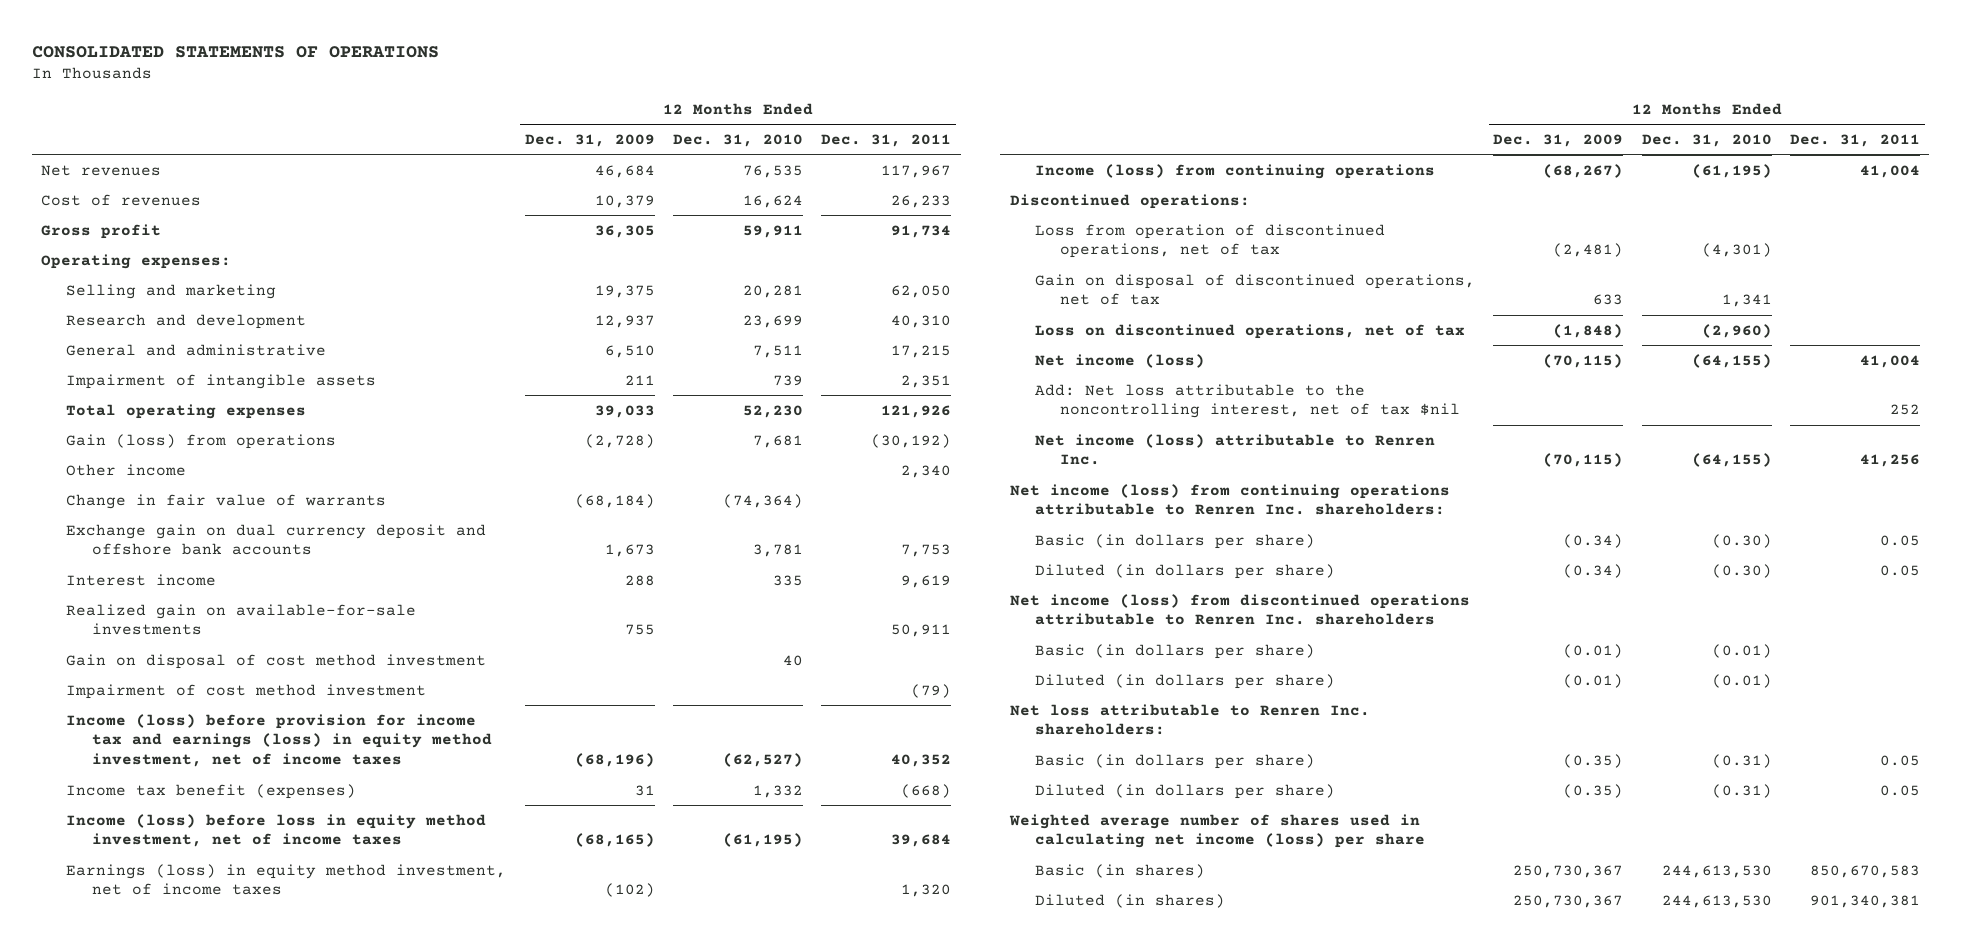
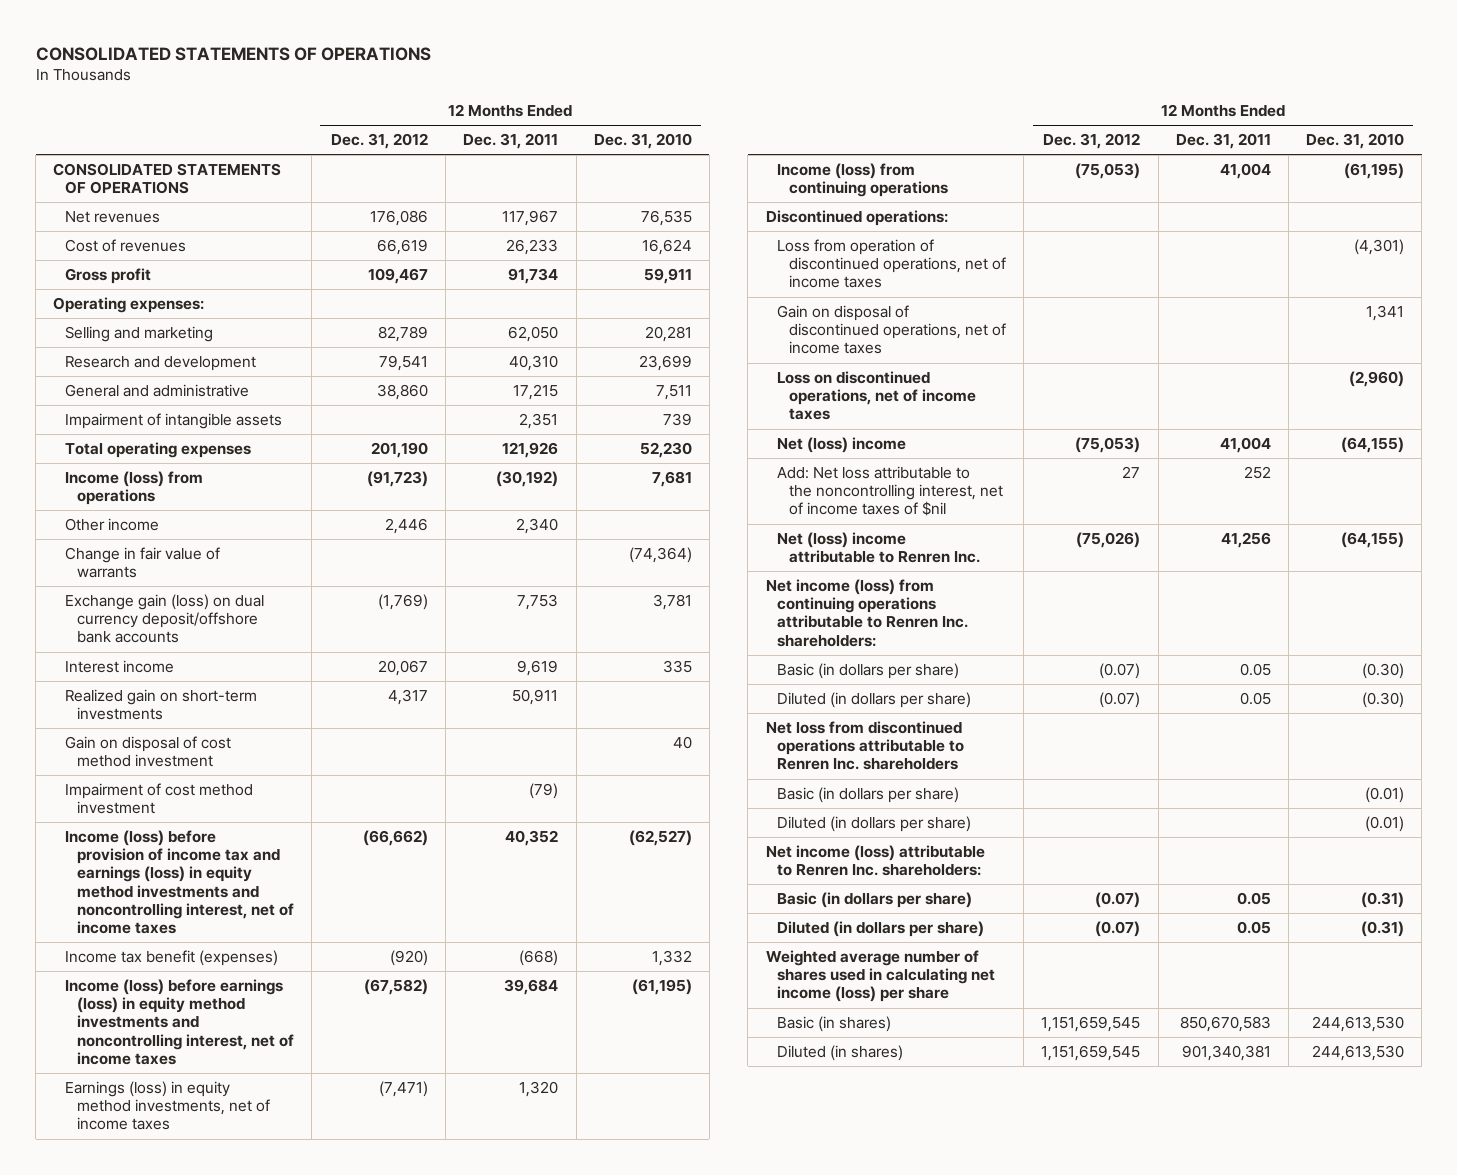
- | 12 Months Ended Dec. 31, 2009 | 12 Months Ended Dec. 31, 2010 | 12 Months Ended Dec. 31, 2011
+ | 12 Months Ended Dec. 31, 2012 | 12 Months Ended Dec. 31, 2011 | 12 Months Ended Dec. 31, 2010
+ CONSOLIDATED STATEMENTS OF OPERATIONS
- Gain (loss) from operations | (2,728) | 7,681 | (30,192)
+ Income (loss) from operations | (91,723) | (30,192) | 7,681
- Exchange gain on dual currency deposit and offshore bank accounts | 1,673 | 3,781 | 7,753
+ Exchange gain (loss) on dual currency deposit/offshore bank accounts | (1,769) | 7,753 | 3,781
- Realized gain on available-for-sale investments | 755 | | 50,911
+ Realized gain on short-term investments | 4,317 | 50,911 |
- Income (loss) before provision for income tax and earnings (loss) in equity method investment, net of income taxes | (68,196) | (62,527) | 40,352
+ Income (loss) before provision of income tax and earnings (loss) in equity method investments and noncontrolling interest, net of income taxes | (66,662) | 40,352 | (62,527)
- Income (loss) before loss in equity method investment, net of income taxes | (68,165) | (61,195) | 39,684
- Earnings (loss) in equity method investment, net of income taxes | (102) | | 1,320
+ Income (loss) before earnings (loss) in equity method investments and noncontrolling interest, net of income taxes | (67,582) | 39,684 | (61,195)
+ Earnings (loss) in equity method investments, net of income taxes | (7,471) | 1,320 |
- Loss from operation of discontinued operations, net of tax | (2,481) | (4,301) |
- Gain on disposal of discontinued operations, net of tax | 633 | 1,341 |
- Loss on discontinued operations, net of tax | (1,848) | (2,960) |
- Net income (loss) | (70,115) | (64,155) | 41,004
- Add: Net loss attributable to the noncontrolling interest, net of tax $nil | | | 252
- Net income (loss) attributable to Renren Inc. | (70,115) | (64,155) | 41,256
+ Loss from operation of discontinued operations, net of income taxes | | | (4,301)
+ Gain on disposal of discontinued operations, net of income taxes | | | 1,341
+ Loss on discontinued operations, net of income taxes | | | (2,960)
+ Net (loss) income | (75,053) | 41,004 | (64,155)
+ Add: Net loss attributable to the noncontrolling interest, net of income taxes of $nil | 27 | 252 |
+ Net (loss) income attributable to Renren Inc. | (75,026) | 41,256 | (64,155)
- Net income (loss) from discontinued operations attributable to Renren Inc. shareholders
+ Net loss from discontinued operations attributable to Renren Inc. shareholders
- Net loss attributable to Renren Inc. shareholders:
+ Net income (loss) attributable to Renren Inc. shareholders:

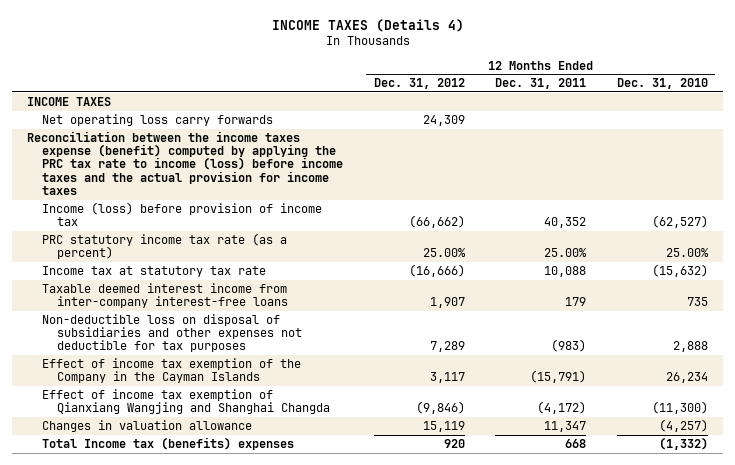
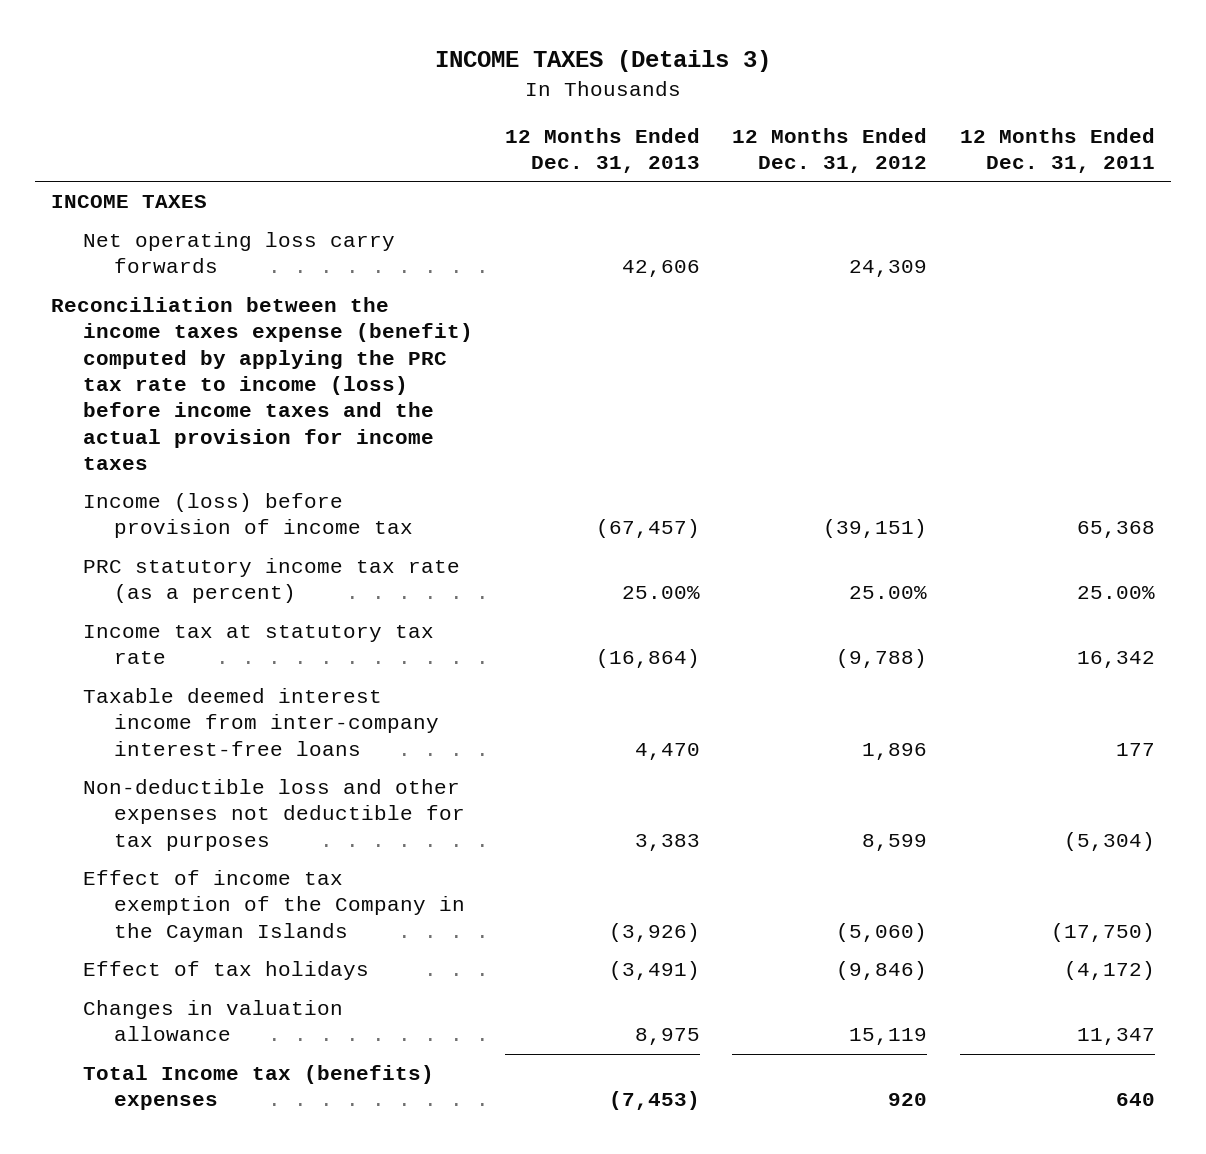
- INCOME TAXES (Details 4)
+ INCOME TAXES (Details 3)
- | 12 Months Ended Dec. 31, 2012 | 12 Months Ended Dec. 31, 2011 | 12 Months Ended Dec. 31, 2010
+ | 12 Months Ended Dec. 31, 2013 | 12 Months Ended Dec. 31, 2012 | 12 Months Ended Dec. 31, 2011
- Income (loss) before provision of income tax | (66,662) | 40,352 | (62,527)
+ Income (loss) before provision of income tax | (67,457) | (39,151) | 65,368
- Income tax at statutory tax rate | (16,666) | 10,088 | (15,632)
- Taxable deemed interest income from inter-company interest-free loans | 1,907 | 179 | 735
- Non-deductible loss on disposal of subsidiaries and other expenses not deductible for tax purposes | 7,289 | (983) | 2,888
- Effect of income tax exemption of the Company in the Cayman Islands | 3,117 | (15,791) | 26,234
- Effect of income tax exemption of Qianxiang Wangjing and Shanghai Changda | (9,846) | (4,172) | (11,300)
+ Income tax at statutory tax rate | (16,864) | (9,788) | 16,342
+ Taxable deemed interest income from inter-company interest-free loans | 4,470 | 1,896 | 177
+ Non-deductible loss and other expenses not deductible for tax purposes | 3,383 | 8,599 | (5,304)
+ Effect of income tax exemption of the Company in the Cayman Islands | (3,926) | (5,060) | (17,750)
+ Effect of tax holidays | (3,491) | (9,846) | (4,172)
- Total Income tax (benefits) expenses | 920 | 668 | (1,332)
+ Total Income tax (benefits) expenses | (7,453) | 920 | 640

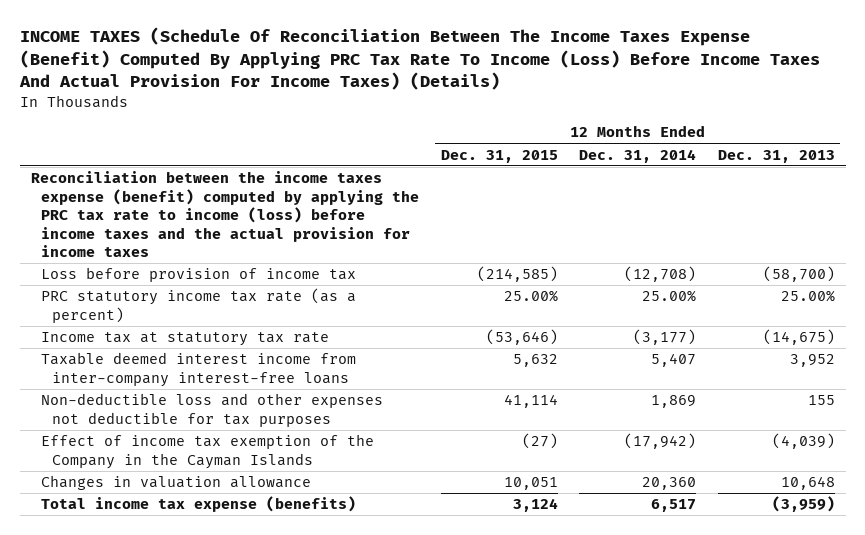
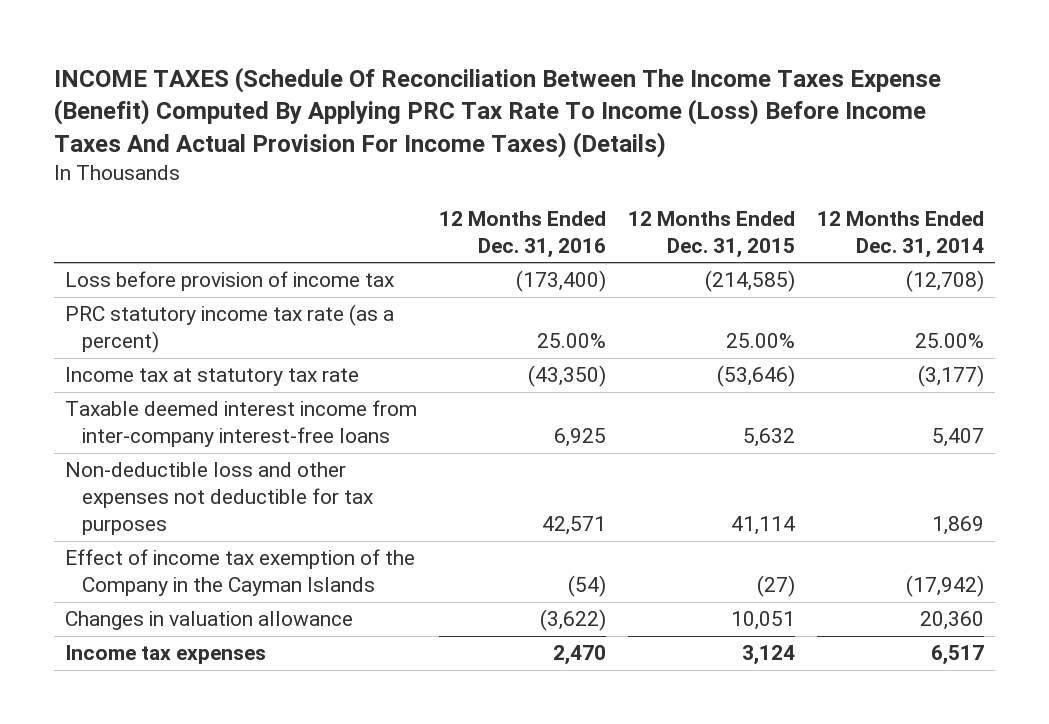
- | 12 Months Ended Dec. 31, 2015 | 12 Months Ended Dec. 31, 2014 | 12 Months Ended Dec. 31, 2013
+ | 12 Months Ended Dec. 31, 2016 | 12 Months Ended Dec. 31, 2015 | 12 Months Ended Dec. 31, 2014
- Reconciliation between the income taxes expense (benefit) computed by applying the PRC tax rate to income (loss) before income taxes and the actual provision for income taxes
- Total income tax expense (benefits) | 3,124 | 6,517 | (3,959)
+ Income tax expenses | 2,470 | 3,124 | 6,517

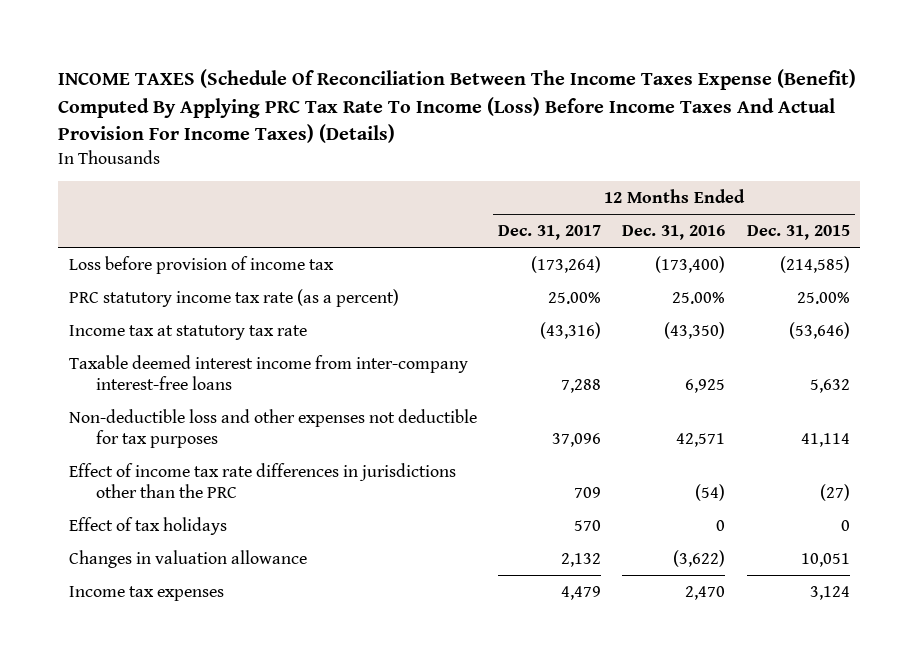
- | 12 Months Ended Dec. 31, 2016 | 12 Months Ended Dec. 31, 2015 | 12 Months Ended Dec. 31, 2014
+ | 12 Months Ended Dec. 31, 2017 | 12 Months Ended Dec. 31, 2016 | 12 Months Ended Dec. 31, 2015
- Effect of income tax exemption of the Company in the Cayman Islands | (54) | (27) | (17,942)
+ Effect of income tax rate differences in jurisdictions other than the PRC | 709 | (54) | (27)
+ Effect of tax holidays | 570 | 0 | 0

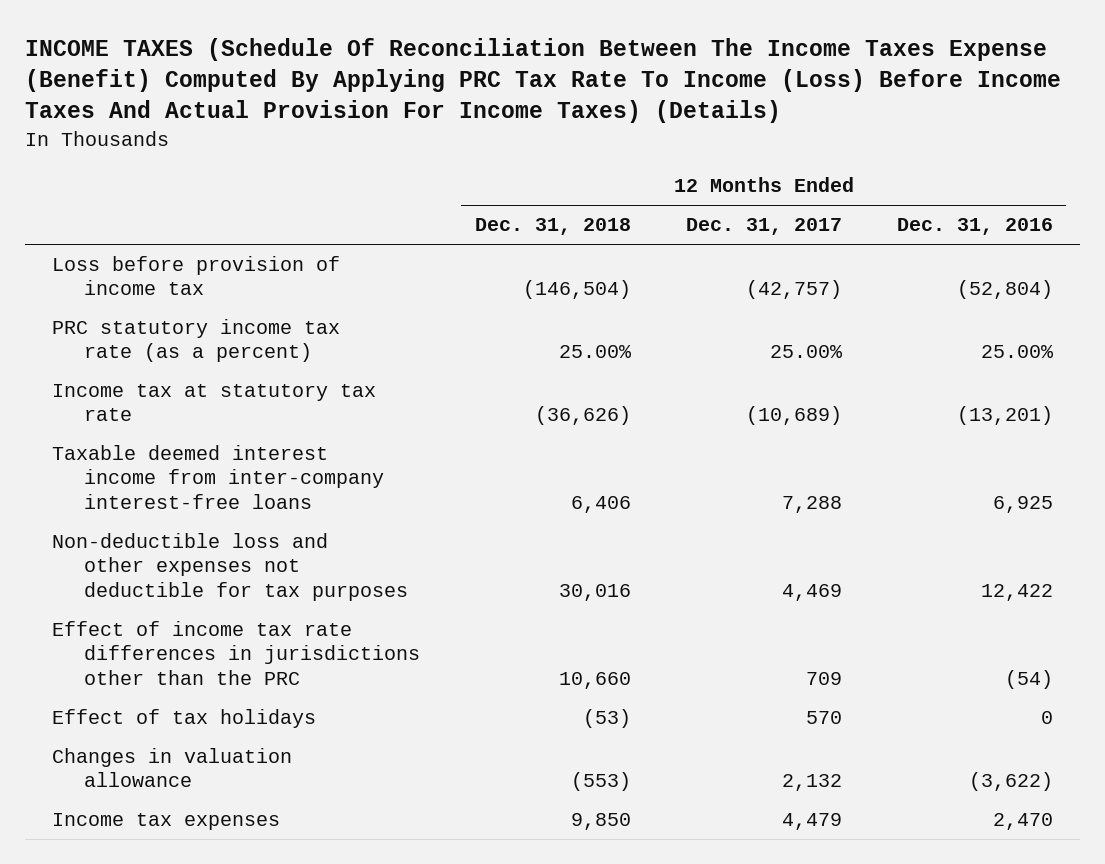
- | 12 Months Ended Dec. 31, 2017 | 12 Months Ended Dec. 31, 2016 | 12 Months Ended Dec. 31, 2015
+ | 12 Months Ended Dec. 31, 2018 | 12 Months Ended Dec. 31, 2017 | 12 Months Ended Dec. 31, 2016
- Loss before provision of income tax | (173,264) | (173,400) | (214,585)
+ Loss before provision of income tax | (146,504) | (42,757) | (52,804)
- Income tax at statutory tax rate | (43,316) | (43,350) | (53,646)
+ Income tax at statutory tax rate | (36,626) | (10,689) | (13,201)
- Non-deductible loss and other expenses not deductible for tax purposes | 37,096 | 42,571 | 41,114
+ Non-deductible loss and other expenses not deductible for tax purposes | 30,016 | 4,469 | 12,422

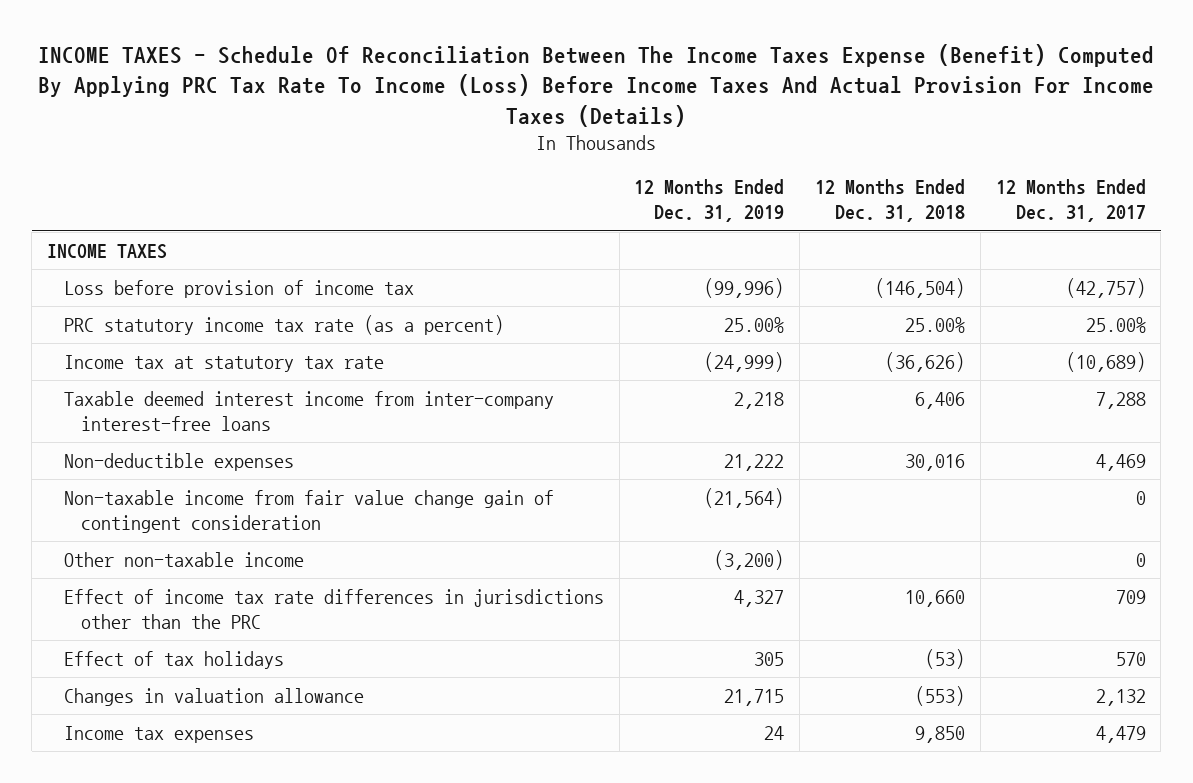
- INCOME TAXES (Schedule Of Reconciliation Between The Income Taxes Expense (Benefit) Computed By Applying PRC Tax Rate To Income (Loss) Before Income Taxes And Actual Provision For Income Taxes) (Details)
+ INCOME TAXES - Schedule Of Reconciliation Between The Income Taxes Expense (Benefit) Computed By Applying PRC Tax Rate To Income (Loss) Before Income Taxes And Actual Provision For Income Taxes (Details)
- | 12 Months Ended Dec. 31, 2018 | 12 Months Ended Dec. 31, 2017 | 12 Months Ended Dec. 31, 2016
+ | 12 Months Ended Dec. 31, 2019 | 12 Months Ended Dec. 31, 2018 | 12 Months Ended Dec. 31, 2017
+ INCOME TAXES
- Non-deductible loss and other expenses not deductible for tax purposes | 30,016 | 4,469 | 12,422
+ Non-deductible expenses | 21,222 | 30,016 | 4,469
+ Non-taxable income from fair value change gain of contingent consideration | (21,564) | | 0
+ Other non-taxable income | (3,200) | | 0

